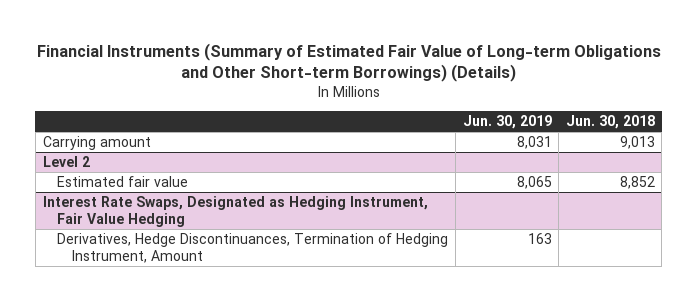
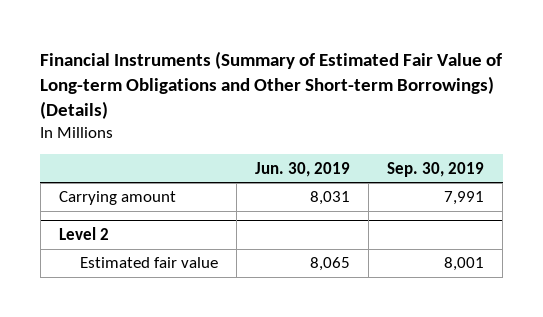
- | Jun. 30, 2019 | Jun. 30, 2018
+ | Jun. 30, 2019 | Sep. 30, 2019
- Interest Rate Swaps, Designated as Hedging Instrument, Fair Value Hedging
- Derivatives, Hedge Discontinuances, Termination of Hedging Instrument, Amount | 163 |

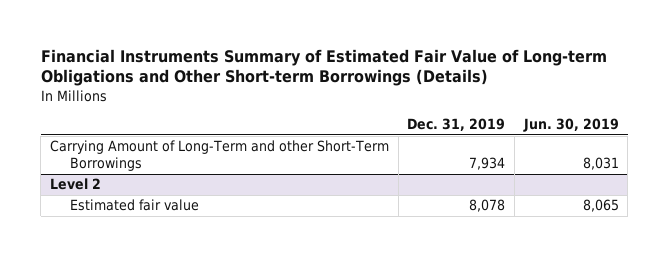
- Financial Instruments (Summary of Estimated Fair Value of Long-term Obligations and Other Short-term Borrowings) (Details)
+ Financial Instruments Summary of Estimated Fair Value of Long-term Obligations and Other Short-term Borrowings (Details)
- | Jun. 30, 2019 | Sep. 30, 2019
+ | Dec. 31, 2019 | Jun. 30, 2019
- Carrying amount | 8,031 | 7,991
+ Carrying Amount of Long-Term and other Short-Term Borrowings | 7,934 | 8,031

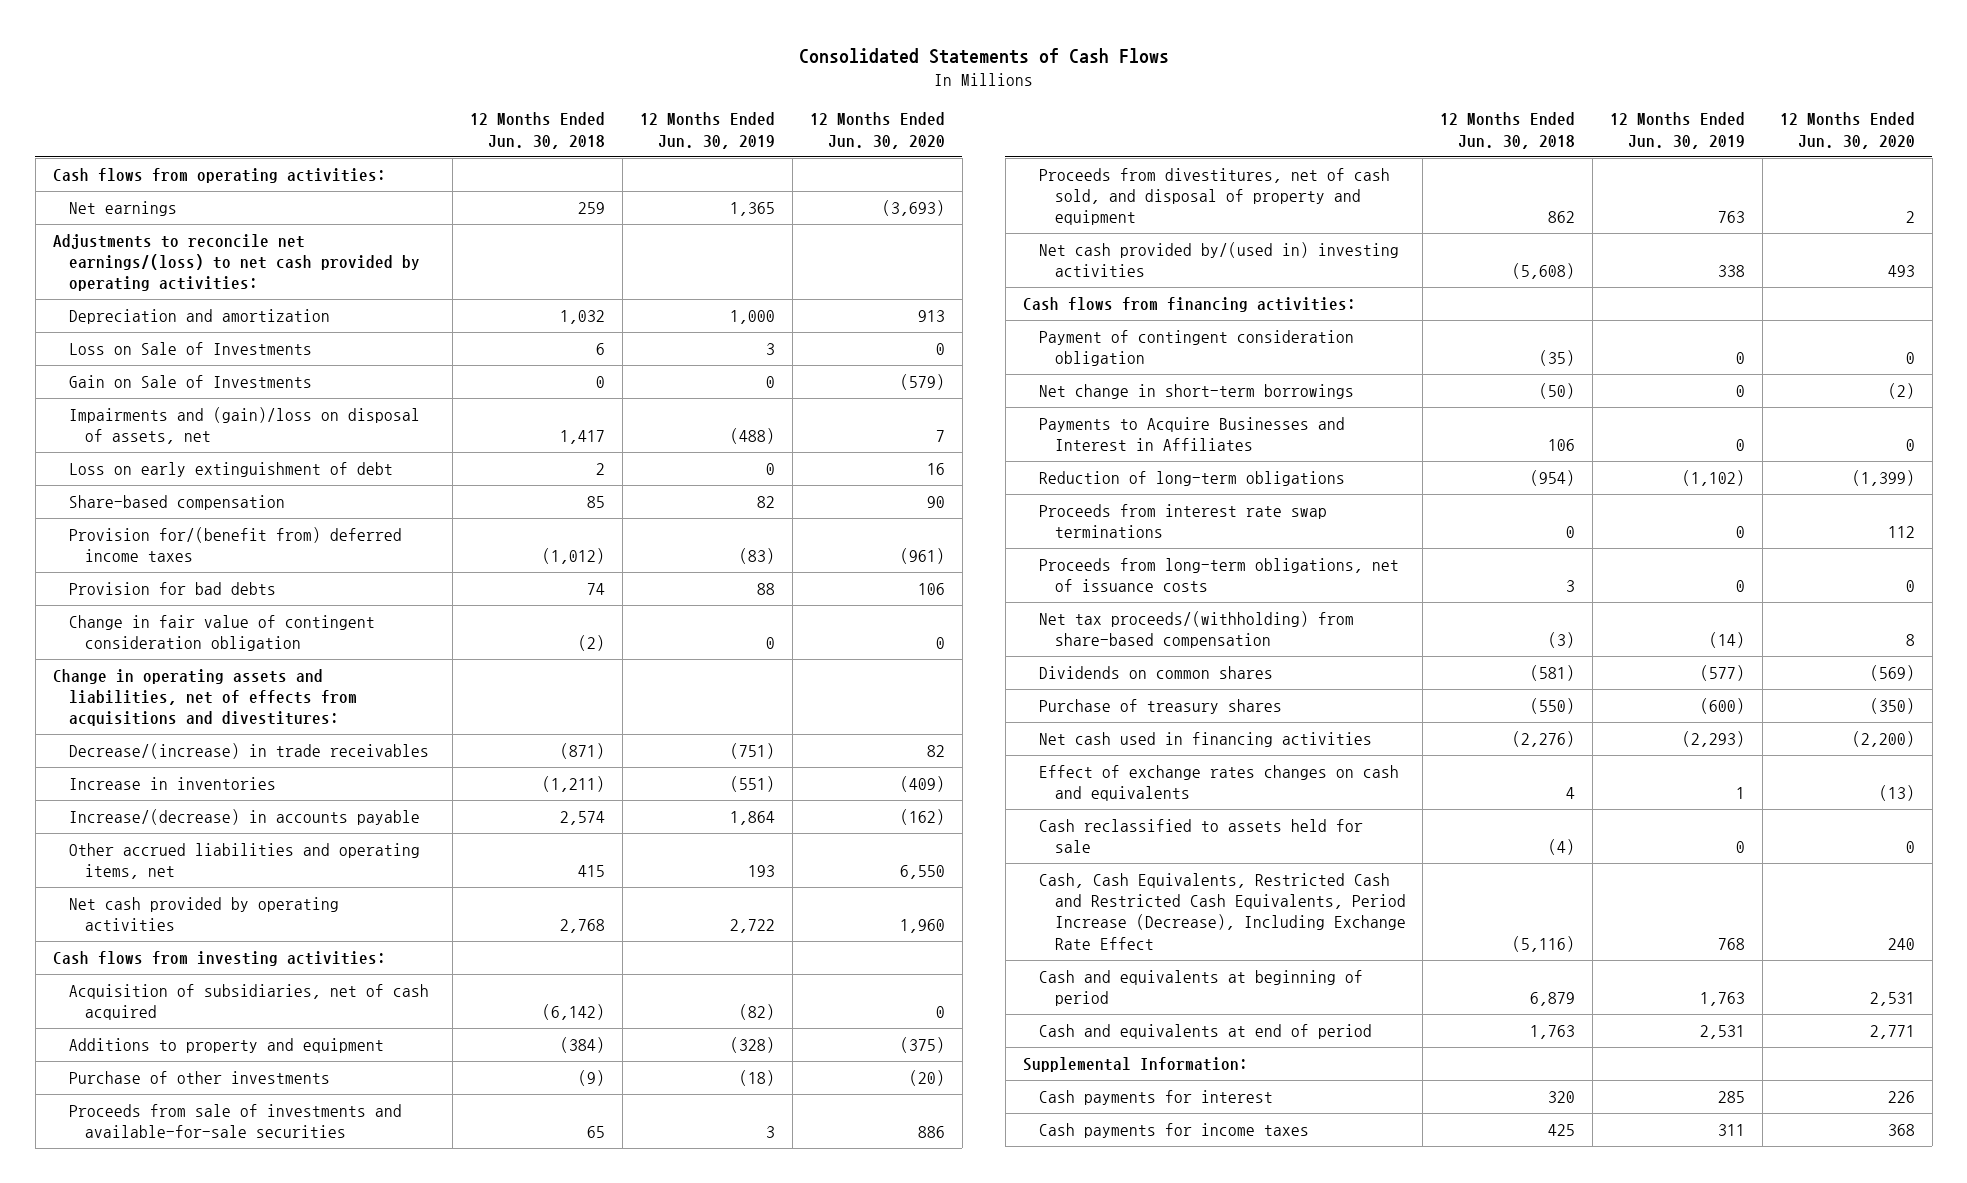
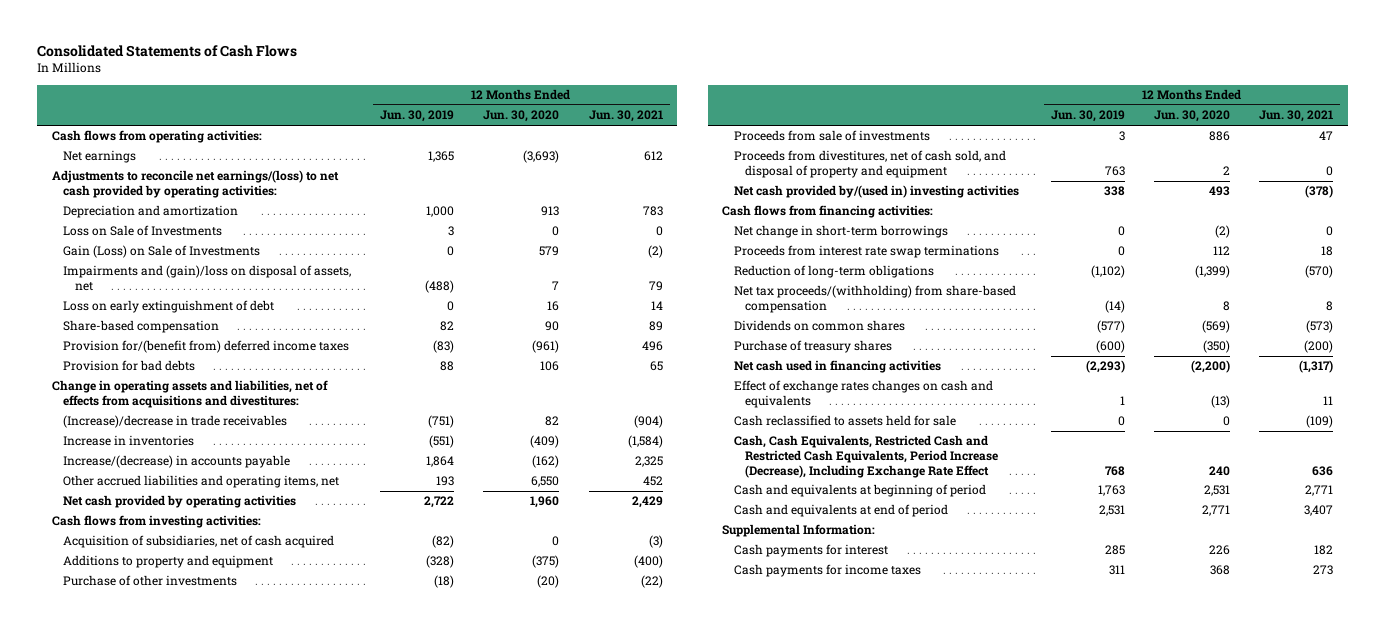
- | 12 Months Ended Jun. 30, 2018 | 12 Months Ended Jun. 30, 2019 | 12 Months Ended Jun. 30, 2020
+ | 12 Months Ended Jun. 30, 2019 | 12 Months Ended Jun. 30, 2020 | 12 Months Ended Jun. 30, 2021
- Gain on Sale of Investments | 0 | 0 | (579)
+ Gain (Loss) on Sale of Investments | 0 | 579 | (2)
- Change in fair value of contingent consideration obligation | (2) | 0 | 0
- Decrease/(increase) in trade receivables | (871) | (751) | 82
+ (Increase)/decrease in trade receivables | (751) | 82 | (904)
- Proceeds from sale of investments and available-for-sale securities | 65 | 3 | 886
+ Proceeds from sale of investments | 3 | 886 | 47
- Payment of contingent consideration obligation | (35) | 0 | 0
- Payments to Acquire Businesses and Interest in Affiliates | 106 | 0 | 0
- Proceeds from long-term obligations, net of issuance costs | 3 | 0 | 0
moved down: Reduction of long-term obligations | (1,102) | (1,399) | (570)

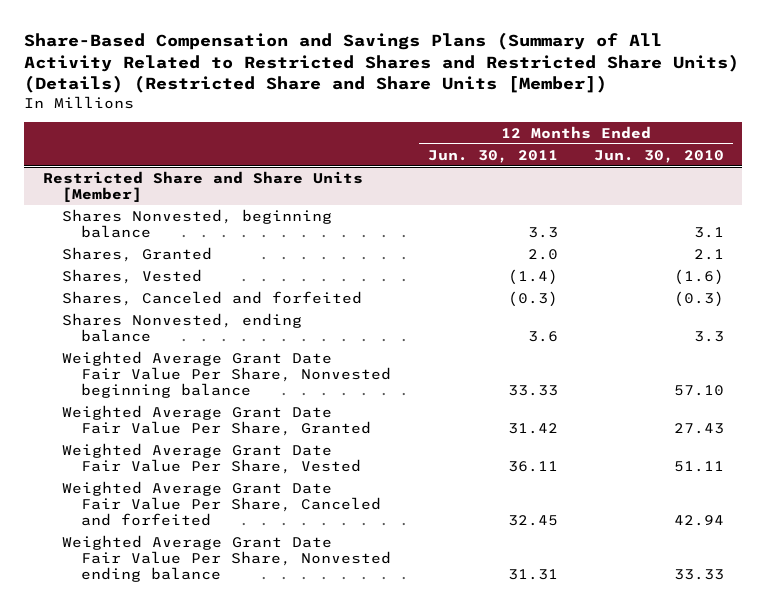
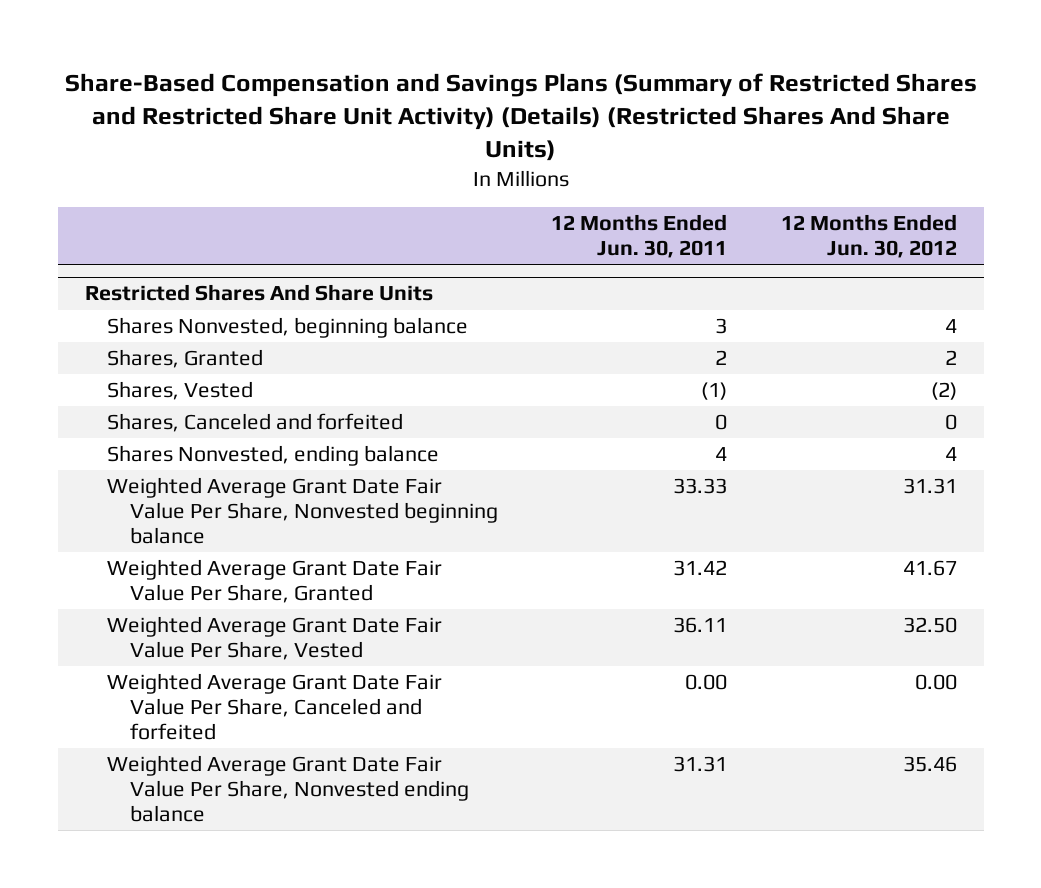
- Share-Based Compensation and Savings Plans (Summary of All Activity Related to Restricted Shares and Restricted Share Units) (Details) (Restricted Share and Share Units [Member])
+ Share-Based Compensation and Savings Plans (Summary of Restricted Shares and Restricted Share Unit Activity) (Details) (Restricted Shares And Share Units)
- | 12 Months Ended Jun. 30, 2011 | 12 Months Ended Jun. 30, 2010
+ | 12 Months Ended Jun. 30, 2011 | 12 Months Ended Jun. 30, 2012
- Restricted Share and Share Units [Member]
- Shares Nonvested, beginning balance | 3.3 | 3.1
- Shares, Granted | 2.0 | 2.1
- Shares, Vested | (1.4) | (1.6)
- Shares, Canceled and forfeited | (0.3) | (0.3)
- Shares Nonvested, ending balance | 3.6 | 3.3
+ Restricted Shares And Share Units
+ Shares Nonvested, beginning balance | 3 | 4
+ Shares, Granted | 2 | 2
+ Shares, Vested | (1) | (2)
+ Shares, Canceled and forfeited | 0 | 0
+ Shares Nonvested, ending balance | 4 | 4
- Weighted Average Grant Date Fair Value Per Share, Canceled and forfeited | 32.45 | 42.94
+ Weighted Average Grant Date Fair Value Per Share, Canceled and forfeited | 0.00 | 0.00

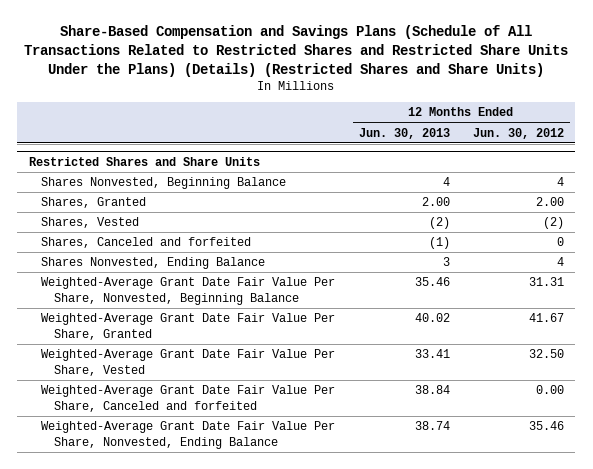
- Share-Based Compensation and Savings Plans (Summary of Restricted Shares and Restricted Share Unit Activity) (Details) (Restricted Shares And Share Units)
+ Share-Based Compensation and Savings Plans (Schedule of All Transactions Related to Restricted Shares and Restricted Share Units Under the Plans) (Details) (Restricted Shares and Share Units)
- | 12 Months Ended Jun. 30, 2011 | 12 Months Ended Jun. 30, 2012
+ | 12 Months Ended Jun. 30, 2013 | 12 Months Ended Jun. 30, 2012
- Restricted Shares And Share Units
- Shares Nonvested, beginning balance | 3 | 4
- Shares, Granted | 2 | 2
+ Restricted Shares and Share Units
+ Shares Nonvested, Beginning Balance | 4 | 4
+ Shares, Granted | 2.00 | 2.00
- Shares Nonvested, ending balance | 4 | 4
- Weighted Average Grant Date Fair Value Per Share, Nonvested beginning balance | 33.33 | 31.31
- Weighted Average Grant Date Fair Value Per Share, Granted | 31.42 | 41.67
- Weighted Average Grant Date Fair Value Per Share, Vested | 36.11 | 32.50
- Weighted Average Grant Date Fair Value Per Share, Canceled and forfeited | 0.00 | 0.00
- Weighted Average Grant Date Fair Value Per Share, Nonvested ending balance | 31.31 | 35.46
+ Shares Nonvested, Ending Balance | 3 | 4
+ Weighted-Average Grant Date Fair Value Per Share, Nonvested, Beginning Balance | 35.46 | 31.31
+ Weighted-Average Grant Date Fair Value Per Share, Granted | 40.02 | 41.67
+ Weighted-Average Grant Date Fair Value Per Share, Vested | 33.41 | 32.50
+ Weighted-Average Grant Date Fair Value Per Share, Canceled and forfeited | 38.84 | 0.00
+ Weighted-Average Grant Date Fair Value Per Share, Nonvested, Ending Balance | 38.74 | 35.46

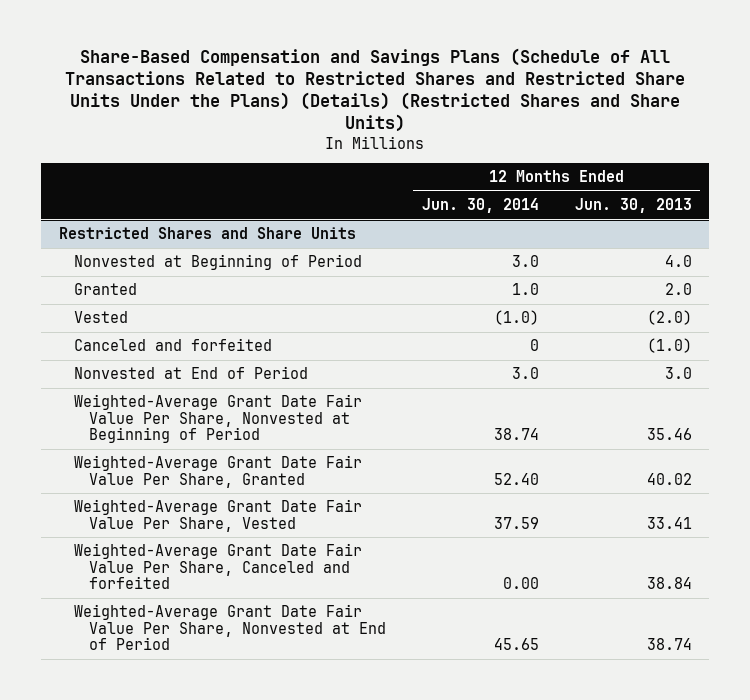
- | 12 Months Ended Jun. 30, 2013 | 12 Months Ended Jun. 30, 2012
+ | 12 Months Ended Jun. 30, 2014 | 12 Months Ended Jun. 30, 2013
@ Restricted Shares and Share Units
- Shares Nonvested, Beginning Balance | 4 | 4
- Shares, Granted | 2.00 | 2.00
- Shares, Vested | (2) | (2)
- Shares, Canceled and forfeited | (1) | 0
- Shares Nonvested, Ending Balance | 3 | 4
- Weighted-Average Grant Date Fair Value Per Share, Nonvested, Beginning Balance | 35.46 | 31.31
+ Nonvested at Beginning of Period | 3.0 | 4.0
+ Granted | 1.0 | 2.0
+ Vested | (1.0) | (2.0)
+ Canceled and forfeited | 0 | (1.0)
+ Nonvested at End of Period | 3.0 | 3.0
+ Weighted-Average Grant Date Fair Value Per Share, Nonvested at Beginning of Period | 38.74 | 35.46
- Weighted-Average Grant Date Fair Value Per Share, Nonvested, Ending Balance | 38.74 | 35.46
+ Weighted-Average Grant Date Fair Value Per Share, Nonvested at End of Period | 45.65 | 38.74

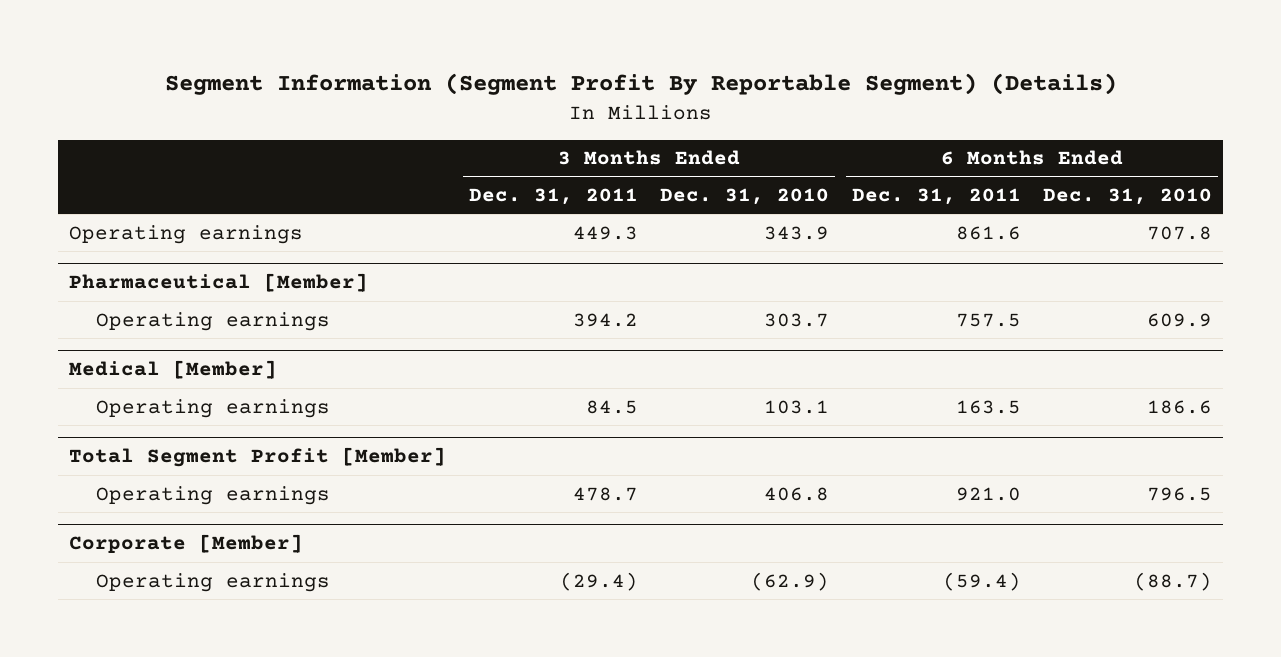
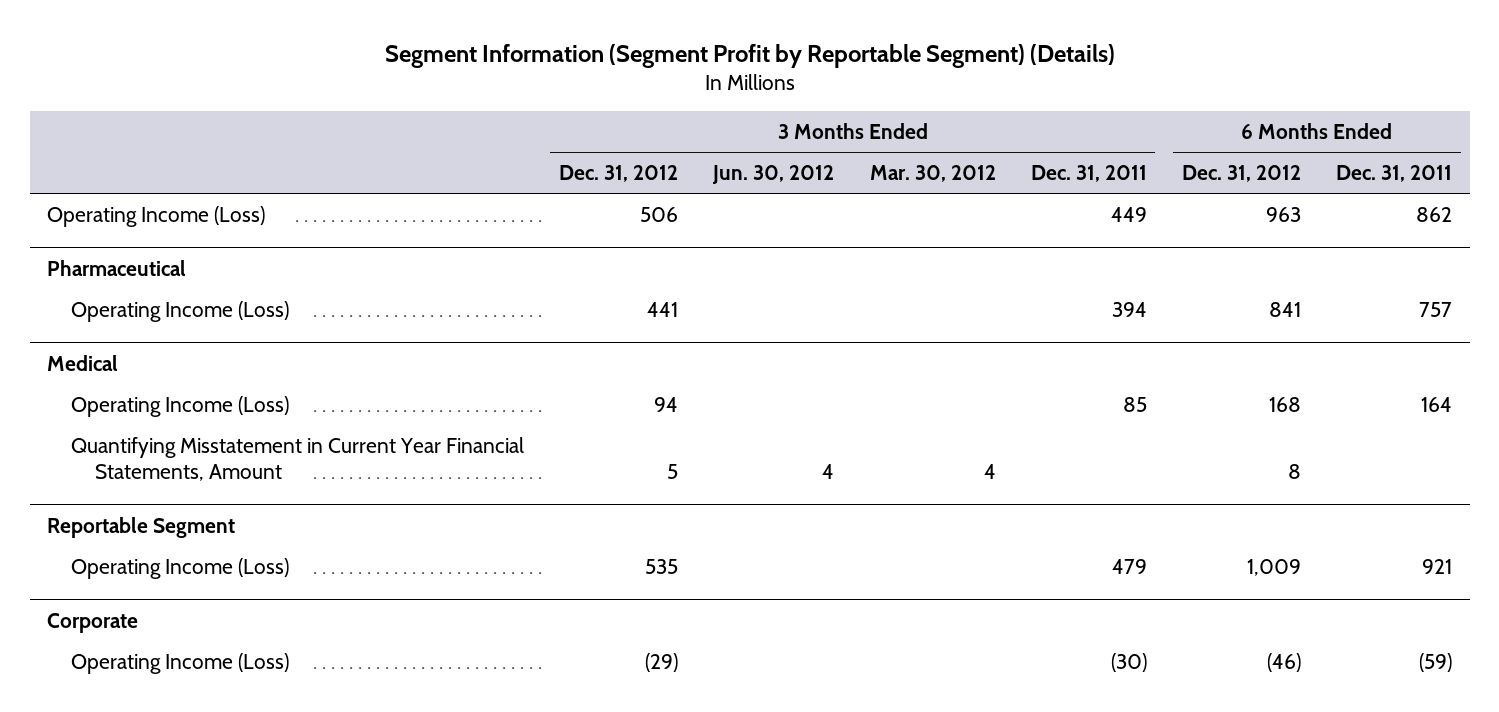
- Segment Information (Segment Profit By Reportable Segment) (Details)
+ Segment Information (Segment Profit by Reportable Segment) (Details)
- | 3 Months Ended Dec. 31, 2011 | 3 Months Ended Dec. 31, 2010 | 6 Months Ended Dec. 31, 2011 | 6 Months Ended Dec. 31, 2010
+ | 3 Months Ended Dec. 31, 2012 | 3 Months Ended Jun. 30, 2012 | 3 Months Ended Mar. 30, 2012 | 3 Months Ended Dec. 31, 2011 | 6 Months Ended Dec. 31, 2012 | 6 Months Ended Dec. 31, 2011
- Operating earnings | 449.3 | 343.9 | 861.6 | 707.8
- Pharmaceutical [Member]
- Operating earnings | 394.2 | 303.7 | 757.5 | 609.9
- Medical [Member]
- Operating earnings | 84.5 | 103.1 | 163.5 | 186.6
- Total Segment Profit [Member]
- Operating earnings | 478.7 | 406.8 | 921.0 | 796.5
- Corporate [Member]
- Operating earnings | (29.4) | (62.9) | (59.4) | (88.7)
+ Operating Income (Loss) | 506 | | | 449 | 963 | 862
+ Pharmaceutical
+ Operating Income (Loss) | 441 | | | 394 | 841 | 757
+ Medical
+ Operating Income (Loss) | 94 | | | 85 | 168 | 164
+ Quantifying Misstatement in Current Year Financial Statements, Amount | 5 | 4 | 4 | | 8 |
+ Reportable Segment
+ Operating Income (Loss) | 535 | | | 479 | 1,009 | 921
+ Corporate
+ Operating Income (Loss) | (29) | | | (30) | (46) | (59)

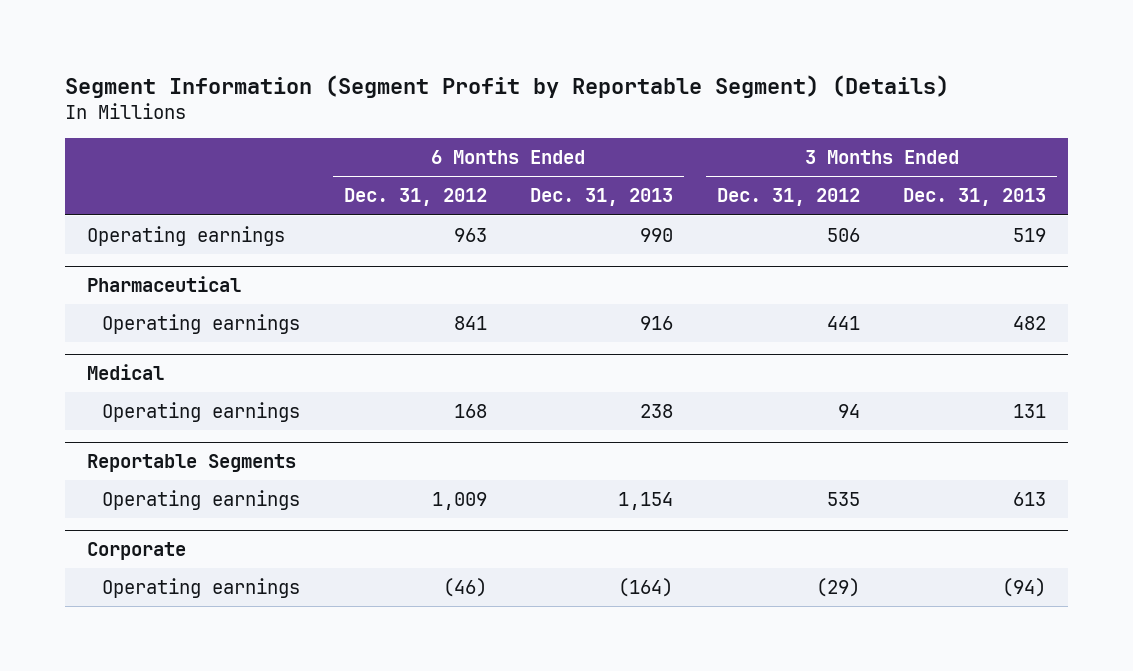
- | 3 Months Ended Dec. 31, 2012 | 3 Months Ended Jun. 30, 2012 | 3 Months Ended Mar. 30, 2012 | 3 Months Ended Dec. 31, 2011 | 6 Months Ended Dec. 31, 2012 | 6 Months Ended Dec. 31, 2011
+ | 6 Months Ended Dec. 31, 2012 | 6 Months Ended Dec. 31, 2013 | 3 Months Ended Dec. 31, 2012 | 3 Months Ended Dec. 31, 2013
- Operating Income (Loss) | 506 | | | 449 | 963 | 862
+ Operating earnings | 963 | 990 | 506 | 519
@ Pharmaceutical
- Operating Income (Loss) | 441 | | | 394 | 841 | 757
+ Operating earnings | 841 | 916 | 441 | 482
@ Medical
- Operating Income (Loss) | 94 | | | 85 | 168 | 164
- Quantifying Misstatement in Current Year Financial Statements, Amount | 5 | 4 | 4 | | 8 |
- Reportable Segment
- Operating Income (Loss) | 535 | | | 479 | 1,009 | 921
@ Medical
+ Operating earnings | 168 | 238 | 94 | 131
+ Reportable Segments
+ Operating earnings | 1,009 | 1,154 | 535 | 613
@ Corporate
- Operating Income (Loss) | (29) | | | (30) | (46) | (59)
+ Operating earnings | (46) | (164) | (29) | (94)

